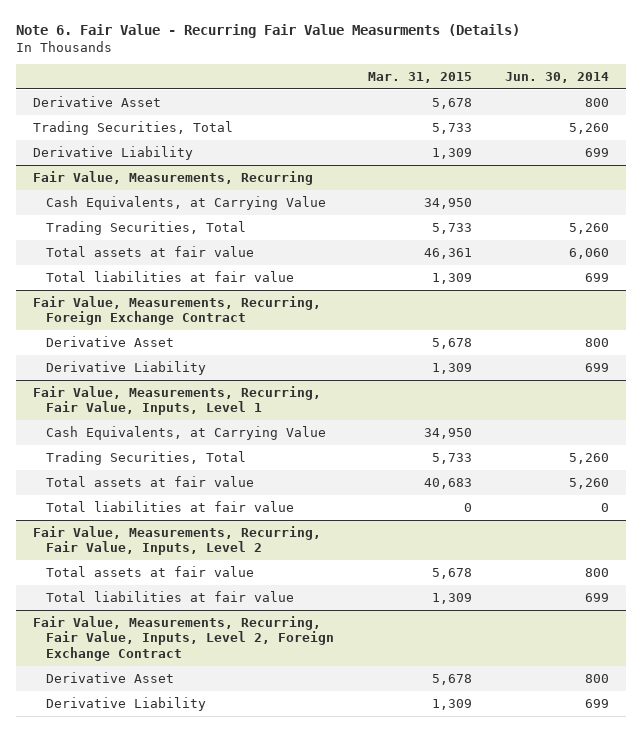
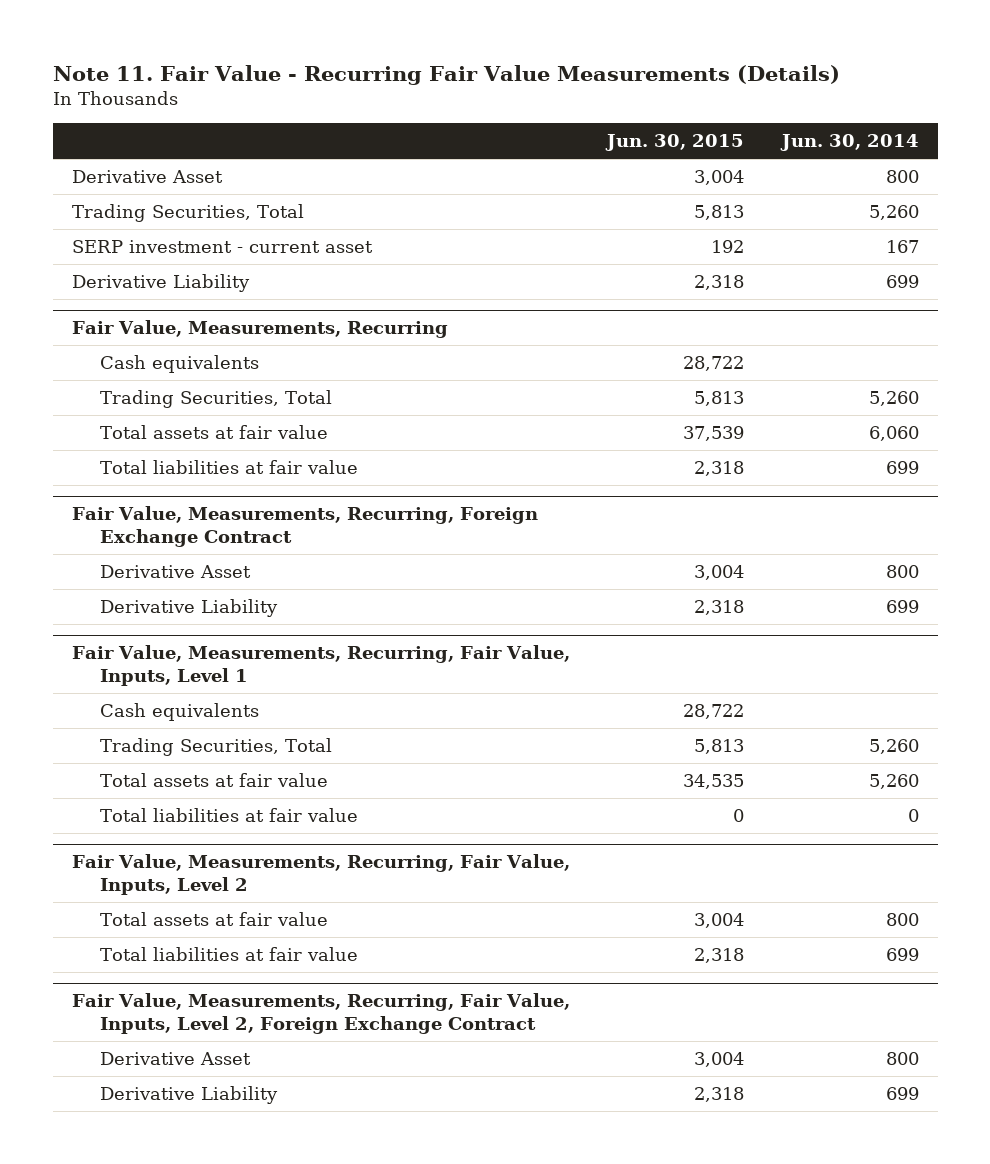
- Note 6. Fair Value - Recurring Fair Value Measurments (Details)
+ Note 11. Fair Value - Recurring Fair Value Measurements (Details)
- | Mar. 31, 2015 | Jun. 30, 2014
+ | Jun. 30, 2015 | Jun. 30, 2014
+ SERP investment - current asset | 192 | 167
@ Fair Value, Measurements, Recurring
- Cash Equivalents, at Carrying Value | 34,950 |
+ Cash equivalents | 28,722 |
@ Fair Value, Measurements, Recurring, Fair Value, Inputs, Level 1
- Cash Equivalents, at Carrying Value | 34,950 |
+ Cash equivalents | 28,722 |

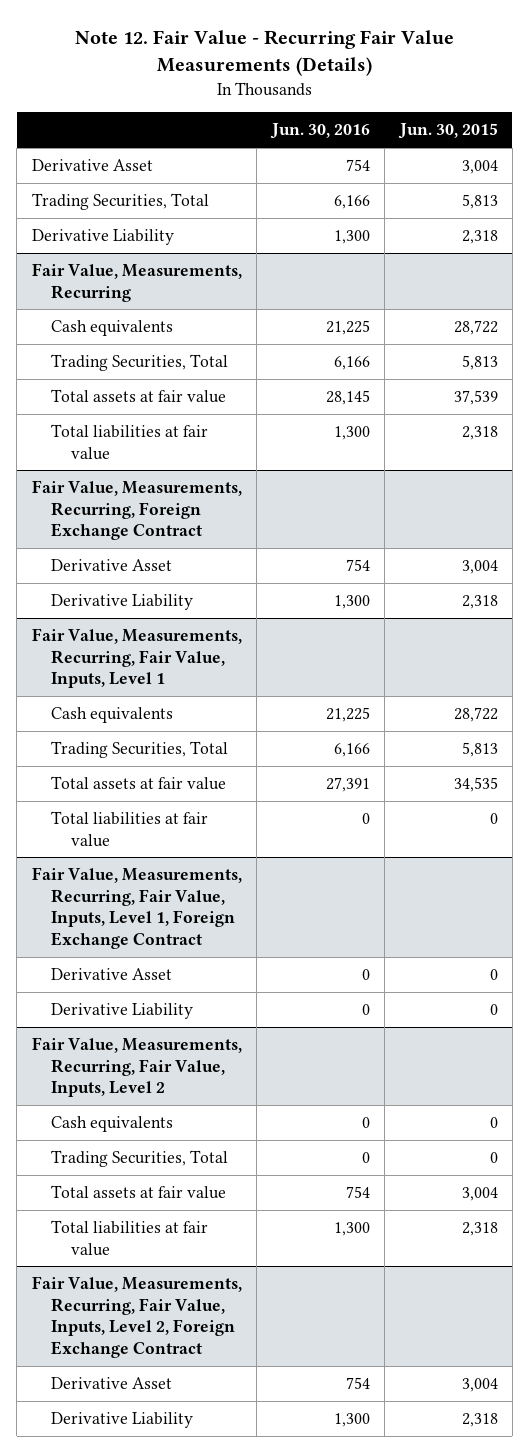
- Note 11. Fair Value - Recurring Fair Value Measurements (Details)
+ Note 12. Fair Value - Recurring Fair Value Measurements (Details)
- | Jun. 30, 2015 | Jun. 30, 2014
+ | Jun. 30, 2016 | Jun. 30, 2015
- SERP investment - current asset | 192 | 167
+ Fair Value, Measurements, Recurring, Fair Value, Inputs, Level 1, Foreign Exchange Contract
+ Derivative Asset | 0 | 0
+ Derivative Liability | 0 | 0
@ Fair Value, Measurements, Recurring, Fair Value, Inputs, Level 2
+ Cash equivalents | 0 | 0
+ Trading Securities, Total | 0 | 0

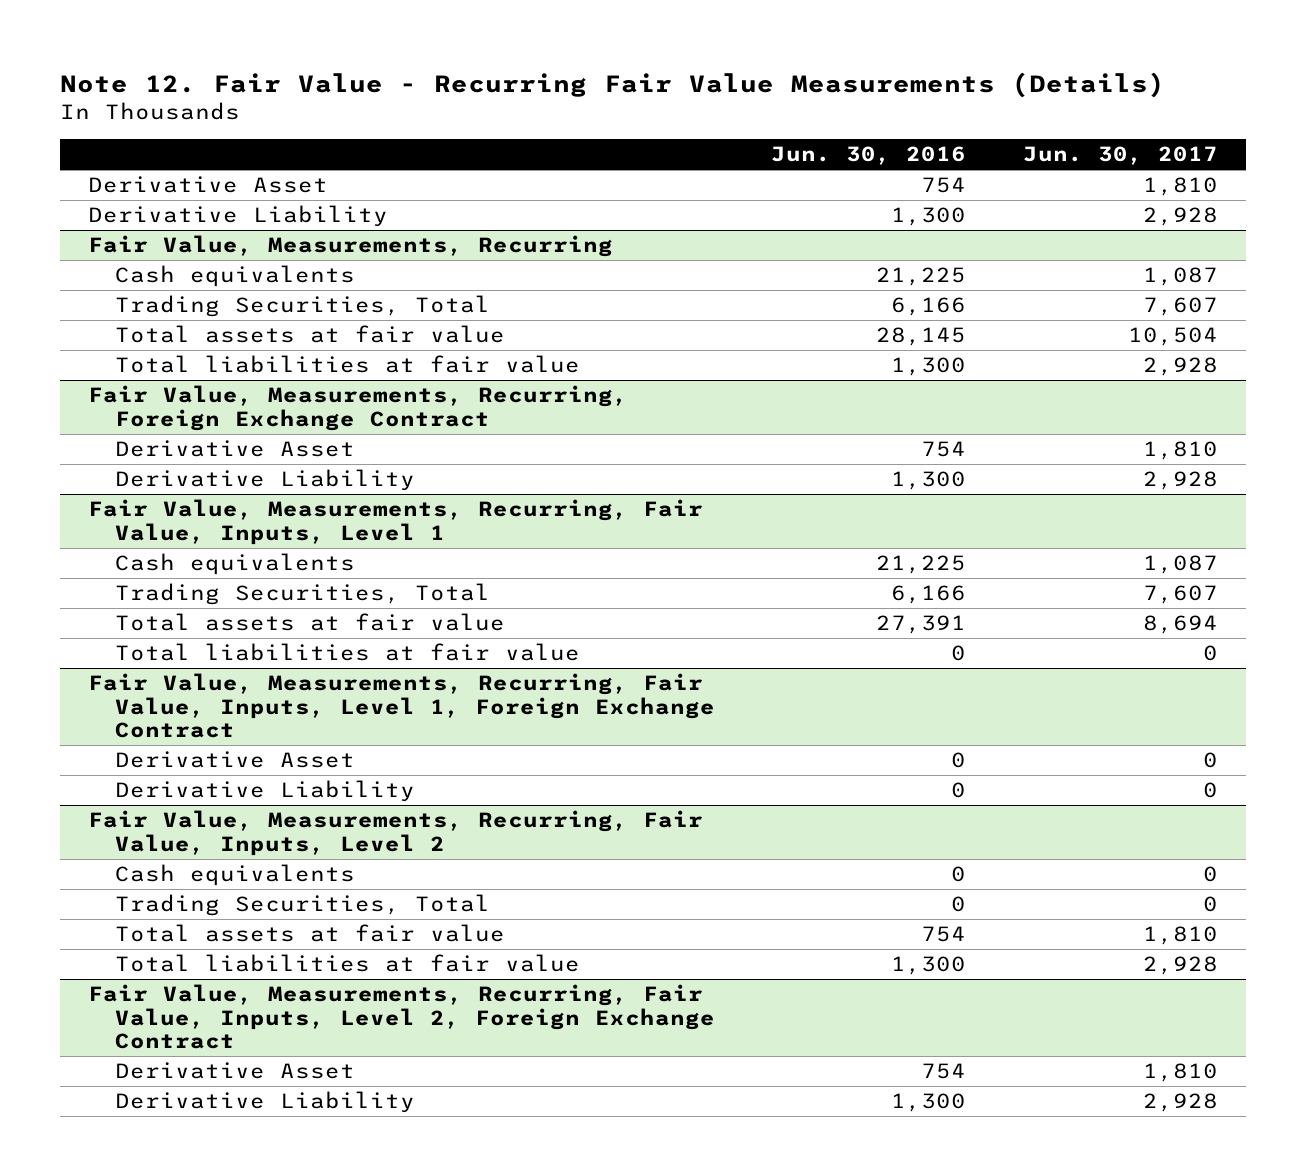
- | Jun. 30, 2016 | Jun. 30, 2015
+ | Jun. 30, 2016 | Jun. 30, 2017
- Trading Securities, Total | 6,166 | 5,813

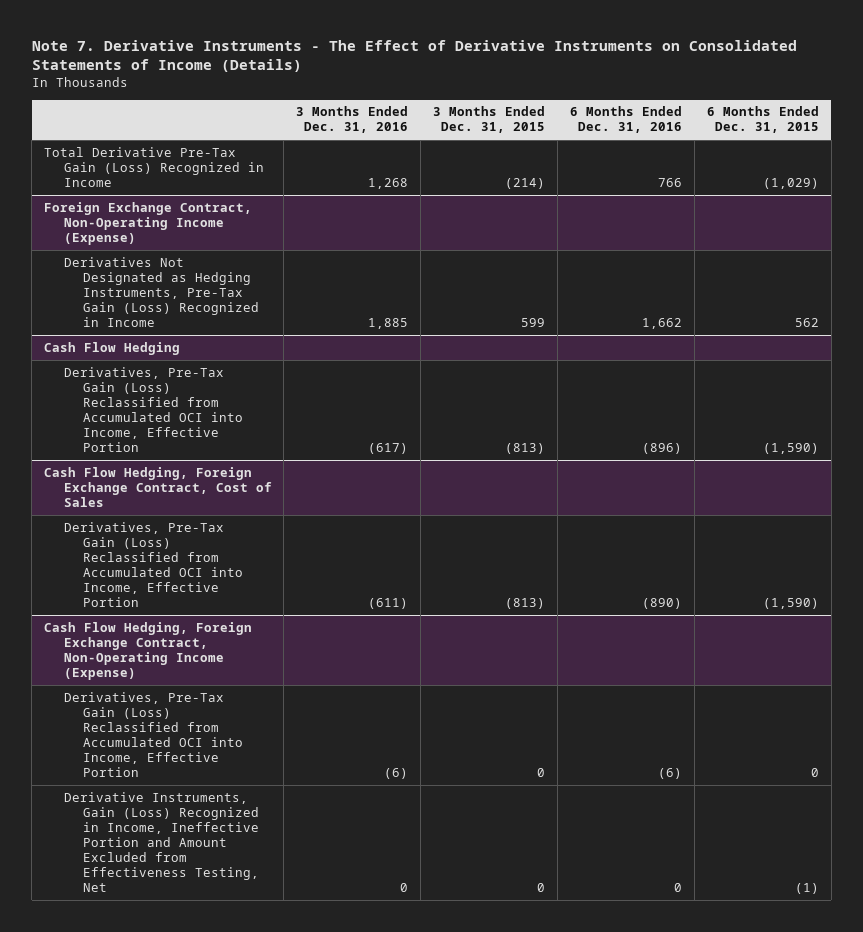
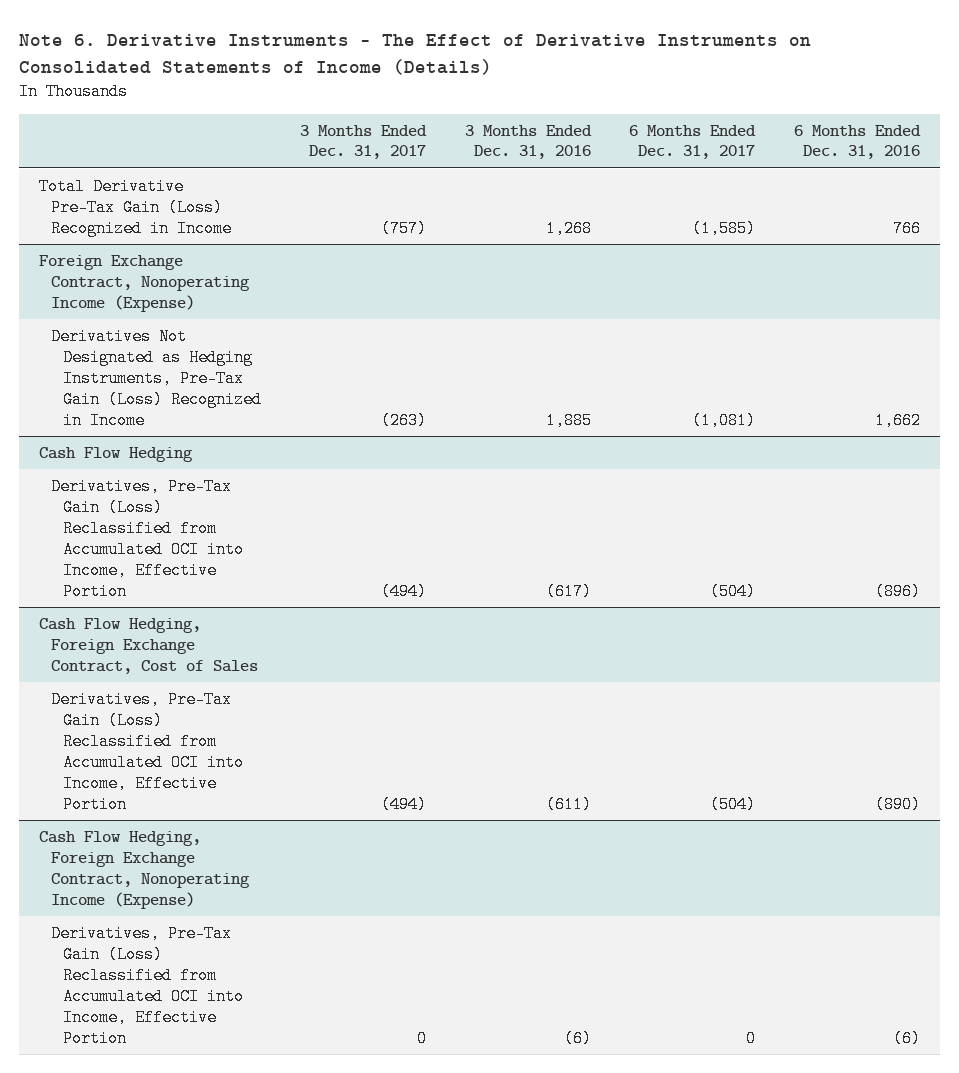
- Note 7. Derivative Instruments - The Effect of Derivative Instruments on Consolidated Statements of Income (Details)
+ Note 6. Derivative Instruments - The Effect of Derivative Instruments on Consolidated Statements of Income (Details)
- | 3 Months Ended Dec. 31, 2016 | 3 Months Ended Dec. 31, 2015 | 6 Months Ended Dec. 31, 2016 | 6 Months Ended Dec. 31, 2015
+ | 3 Months Ended Dec. 31, 2017 | 3 Months Ended Dec. 31, 2016 | 6 Months Ended Dec. 31, 2017 | 6 Months Ended Dec. 31, 2016
- Foreign Exchange Contract, Non-Operating Income (Expense)
+ Foreign Exchange Contract, Nonoperating Income (Expense)
- Cash Flow Hedging, Foreign Exchange Contract, Non-Operating Income (Expense)
+ Cash Flow Hedging, Foreign Exchange Contract, Nonoperating Income (Expense)
- Derivative Instruments, Gain (Loss) Recognized in Income, Ineffective Portion and Amount Excluded from Effectiveness Testing, Net | 0 | 0 | 0 | (1)

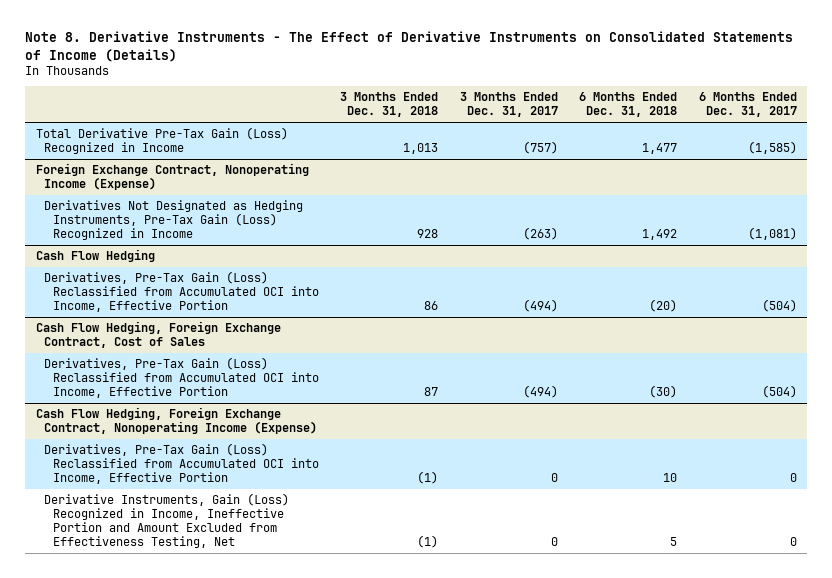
- Note 6. Derivative Instruments - The Effect of Derivative Instruments on Consolidated Statements of Income (Details)
+ Note 8. Derivative Instruments - The Effect of Derivative Instruments on Consolidated Statements of Income (Details)
- | 3 Months Ended Dec. 31, 2017 | 3 Months Ended Dec. 31, 2016 | 6 Months Ended Dec. 31, 2017 | 6 Months Ended Dec. 31, 2016
+ | 3 Months Ended Dec. 31, 2018 | 3 Months Ended Dec. 31, 2017 | 6 Months Ended Dec. 31, 2018 | 6 Months Ended Dec. 31, 2017
@ Cash Flow Hedging, Foreign Exchange Contract, Nonoperating Income (Expense)
+ Derivative Instruments, Gain (Loss) Recognized in Income, Ineffective Portion and Amount Excluded from Effectiveness Testing, Net | (1) | 0 | 5 | 0

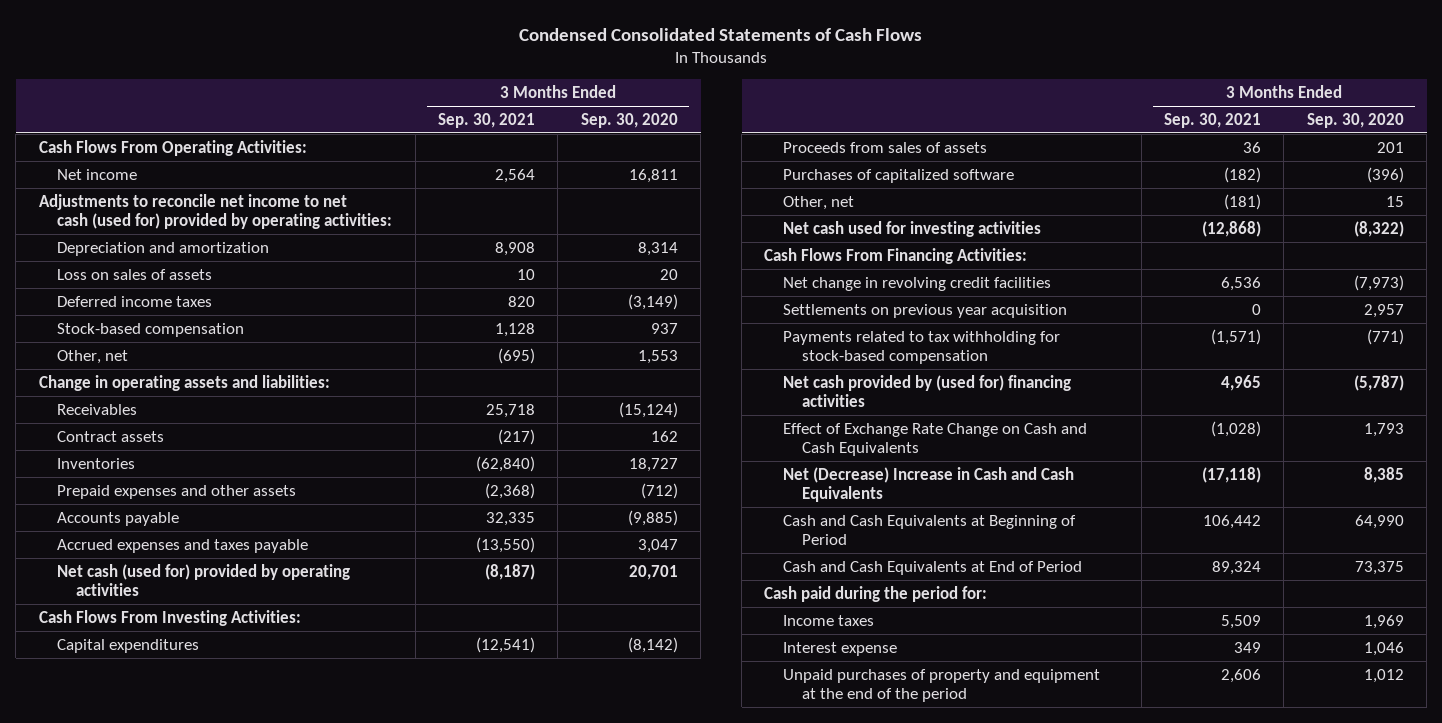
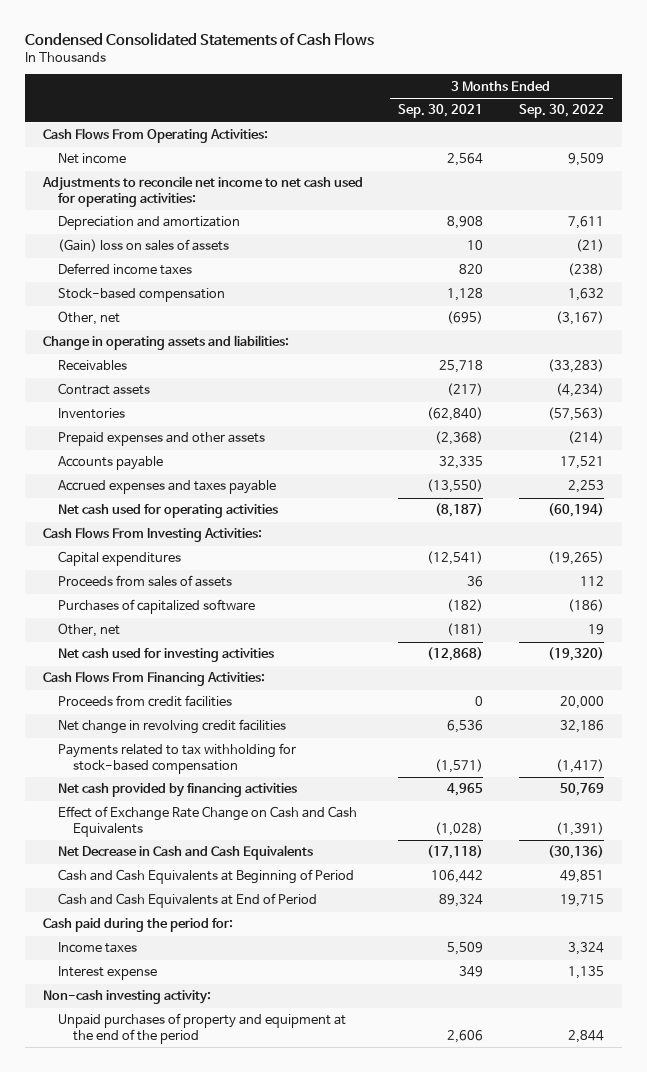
- | 3 Months Ended Sep. 30, 2021 | 3 Months Ended Sep. 30, 2020
+ | 3 Months Ended Sep. 30, 2021 | 3 Months Ended Sep. 30, 2022
- Adjustments to reconcile net income to net cash (used for) provided by operating activities:
+ Adjustments to reconcile net income to net cash used for operating activities:
- Loss on sales of assets | 10 | 20
+ (Gain) loss on sales of assets | 10 | (21)
- Net cash (used for) provided by operating activities | (8,187) | 20,701
+ Net cash used for operating activities | (8,187) | (60,194)
+ Proceeds from credit facilities | 0 | 20,000
- Settlements on previous year acquisition | 0 | 2,957
- Net cash provided by (used for) financing activities | 4,965 | (5,787)
+ Net cash provided by financing activities | 4,965 | 50,769
- Net (Decrease) Increase in Cash and Cash Equivalents | (17,118) | 8,385
+ Net Decrease in Cash and Cash Equivalents | (17,118) | (30,136)
+ Non-cash investing activity:

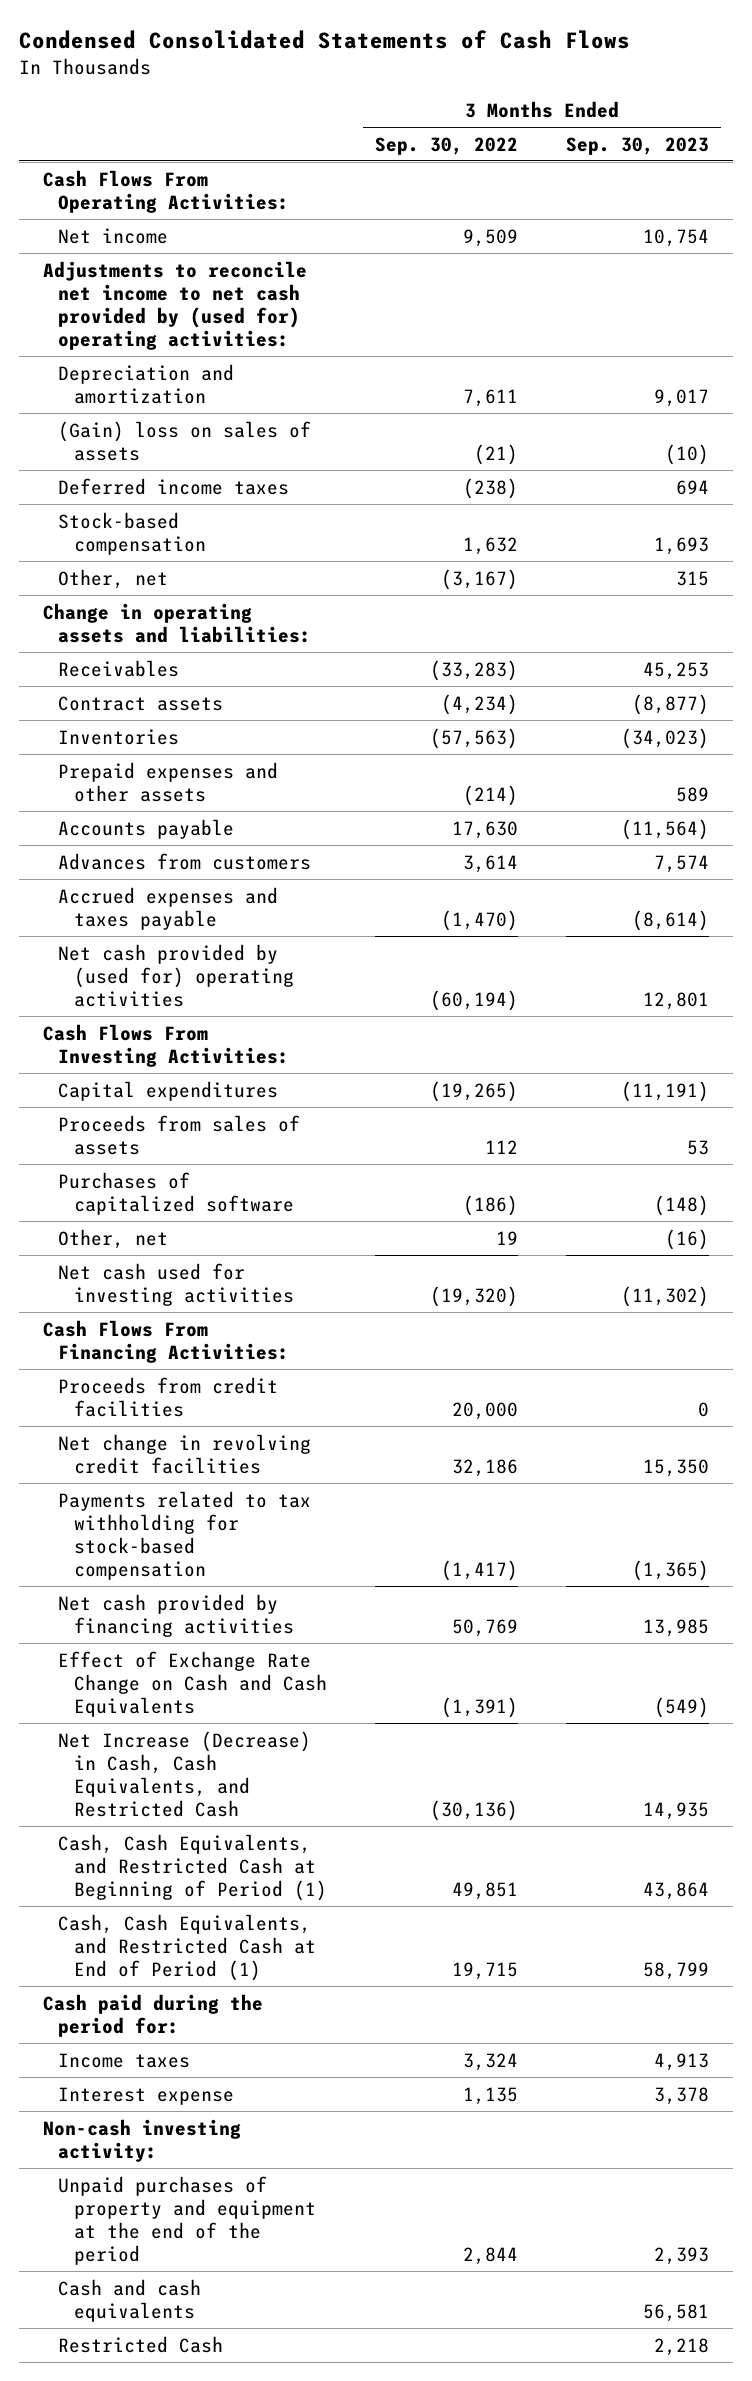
- | 3 Months Ended Sep. 30, 2021 | 3 Months Ended Sep. 30, 2022
+ | 3 Months Ended Sep. 30, 2022 | 3 Months Ended Sep. 30, 2023
- Adjustments to reconcile net income to net cash used for operating activities:
+ Adjustments to reconcile net income to net cash provided by (used for) operating activities:
- Accounts payable | 32,335 | 17,521
- Accrued expenses and taxes payable | (13,550) | 2,253
- Net cash used for operating activities | (8,187) | (60,194)
+ Accounts payable | 17,630 | (11,564)
+ Advances from customers | 3,614 | 7,574
+ Accrued expenses and taxes payable | (1,470) | (8,614)
+ Net cash provided by (used for) operating activities | (60,194) | 12,801
- Net Decrease in Cash and Cash Equivalents | (17,118) | (30,136)
- Cash and Cash Equivalents at Beginning of Period | 106,442 | 49,851
- Cash and Cash Equivalents at End of Period | 89,324 | 19,715
+ Net Increase (Decrease) in Cash, Cash Equivalents, and Restricted Cash | (30,136) | 14,935
+ Cash, Cash Equivalents, and Restricted Cash at Beginning of Period (1) | 49,851 | 43,864
+ Cash, Cash Equivalents, and Restricted Cash at End of Period (1) | 19,715 | 58,799
+ Cash and cash equivalents | | 56,581
+ Restricted Cash | | 2,218

